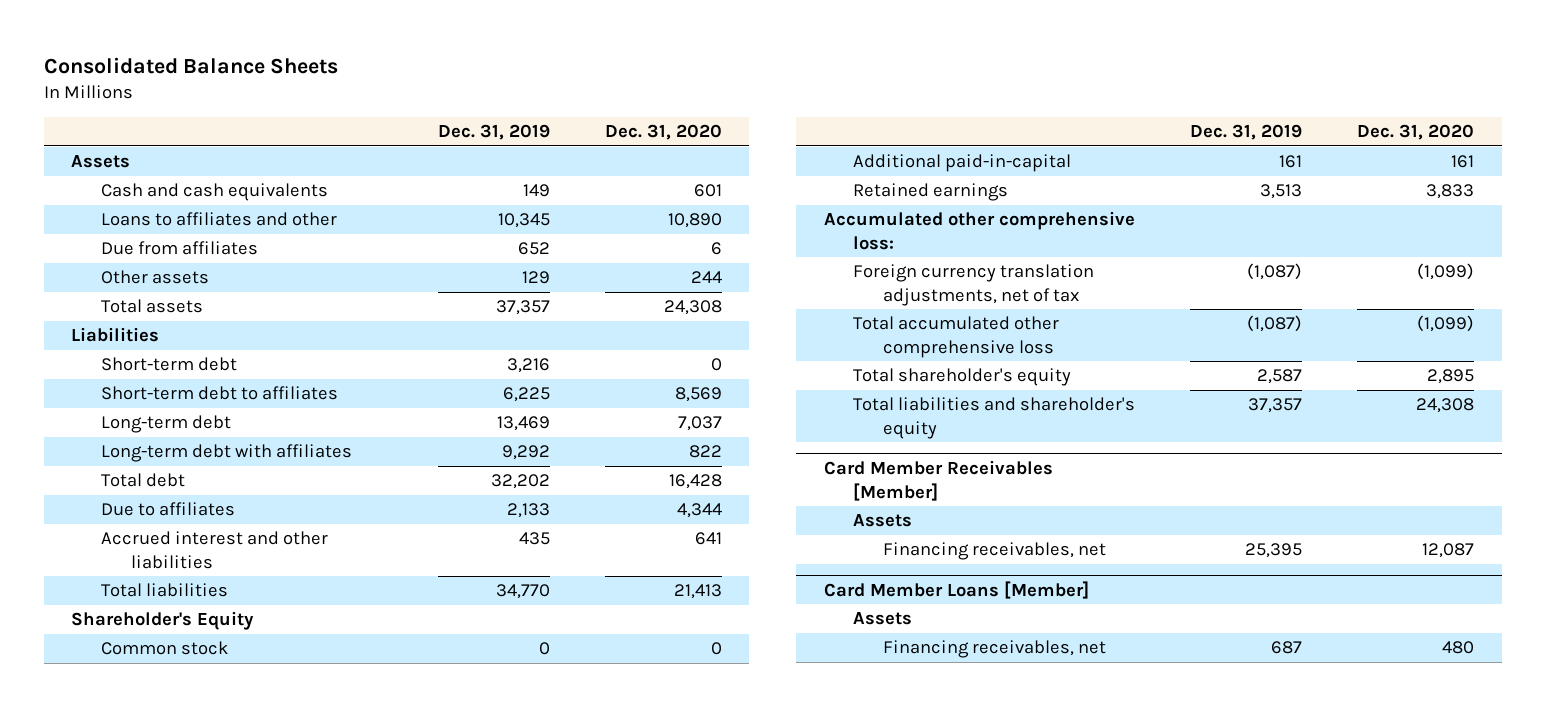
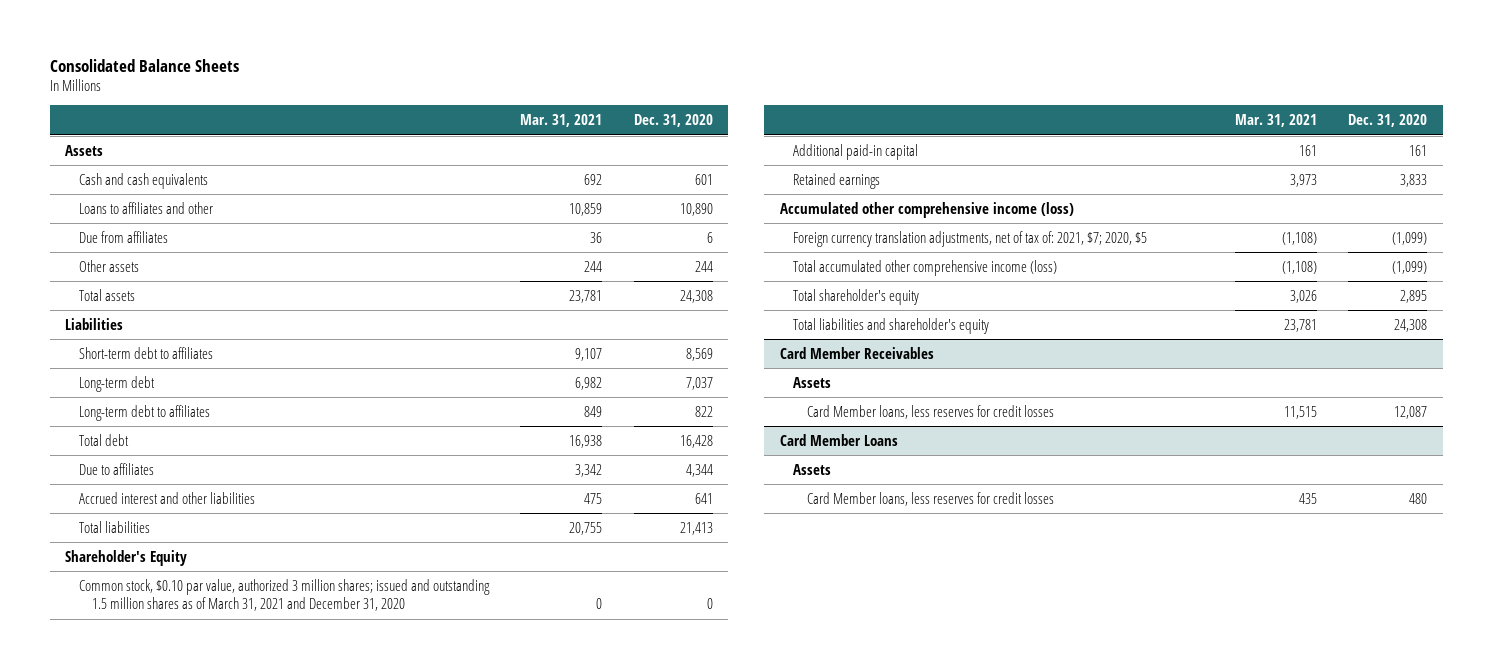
- | Dec. 31, 2019 | Dec. 31, 2020
+ | Mar. 31, 2021 | Dec. 31, 2020
- Short-term debt | 3,216 | 0
- Long-term debt with affiliates | 9,292 | 822
+ Long-term debt to affiliates | 849 | 822
- Common stock | 0 | 0
- Additional paid-in-capital | 161 | 161
+ Common stock, $0.10 par value, authorized 3 million shares; issued and outstanding 1.5 million shares as of March 31, 2021 and December 31, 2020 | 0 | 0
+ Additional paid-in capital | 161 | 161
- Accumulated other comprehensive loss:
- Foreign currency translation adjustments, net of tax | (1,087) | (1,099)
- Total accumulated other comprehensive loss | (1,087) | (1,099)
+ Accumulated other comprehensive income (loss)
+ Foreign currency translation adjustments, net of tax of: 2021, $7; 2020, $5 | (1,108) | (1,099)
+ Total accumulated other comprehensive income (loss) | (1,108) | (1,099)
- Card Member Receivables [Member]
+ Card Member Receivables
- Financing receivables, net | 25,395 | 12,087
- Card Member Loans [Member]
+ Card Member loans, less reserves for credit losses | 11,515 | 12,087
+ Card Member Loans
- Financing receivables, net | 687 | 480
+ Card Member loans, less reserves for credit losses | 435 | 480

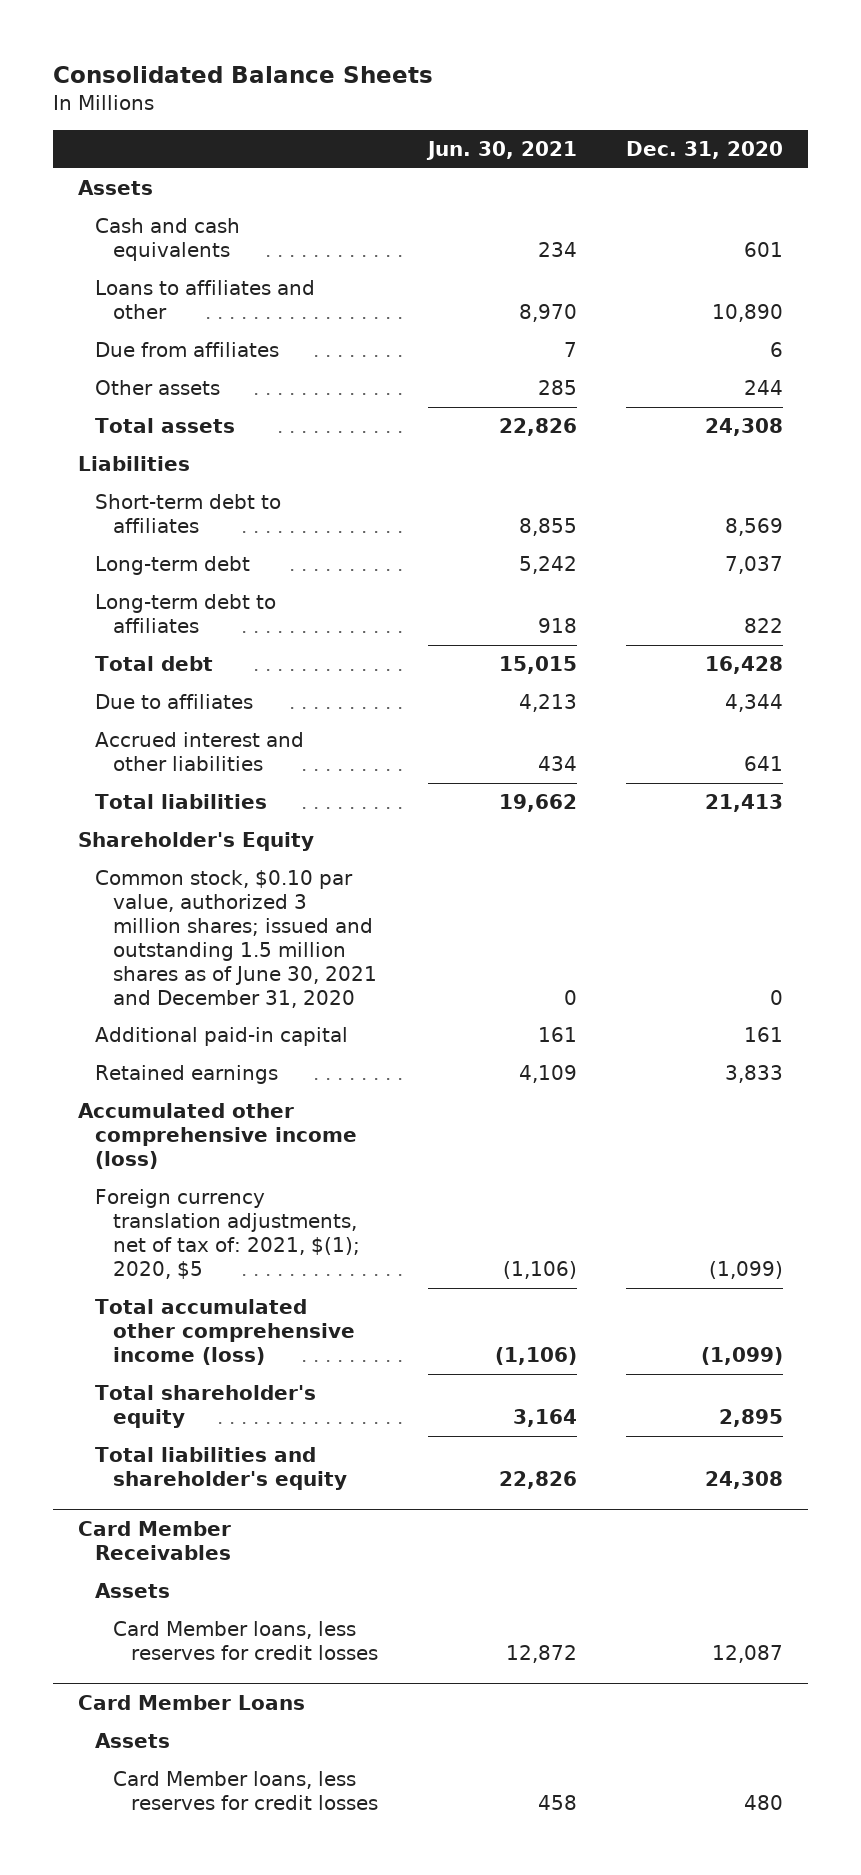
- | Mar. 31, 2021 | Dec. 31, 2020
+ | Jun. 30, 2021 | Dec. 31, 2020
- Common stock, $0.10 par value, authorized 3 million shares; issued and outstanding 1.5 million shares as of March 31, 2021 and December 31, 2020 | 0 | 0
+ Common stock, $0.10 par value, authorized 3 million shares; issued and outstanding 1.5 million shares as of June 30, 2021 and December 31, 2020 | 0 | 0
- Foreign currency translation adjustments, net of tax of: 2021, $7; 2020, $5 | (1,108) | (1,099)
+ Foreign currency translation adjustments, net of tax of: 2021, $(1); 2020, $5 | (1,106) | (1,099)

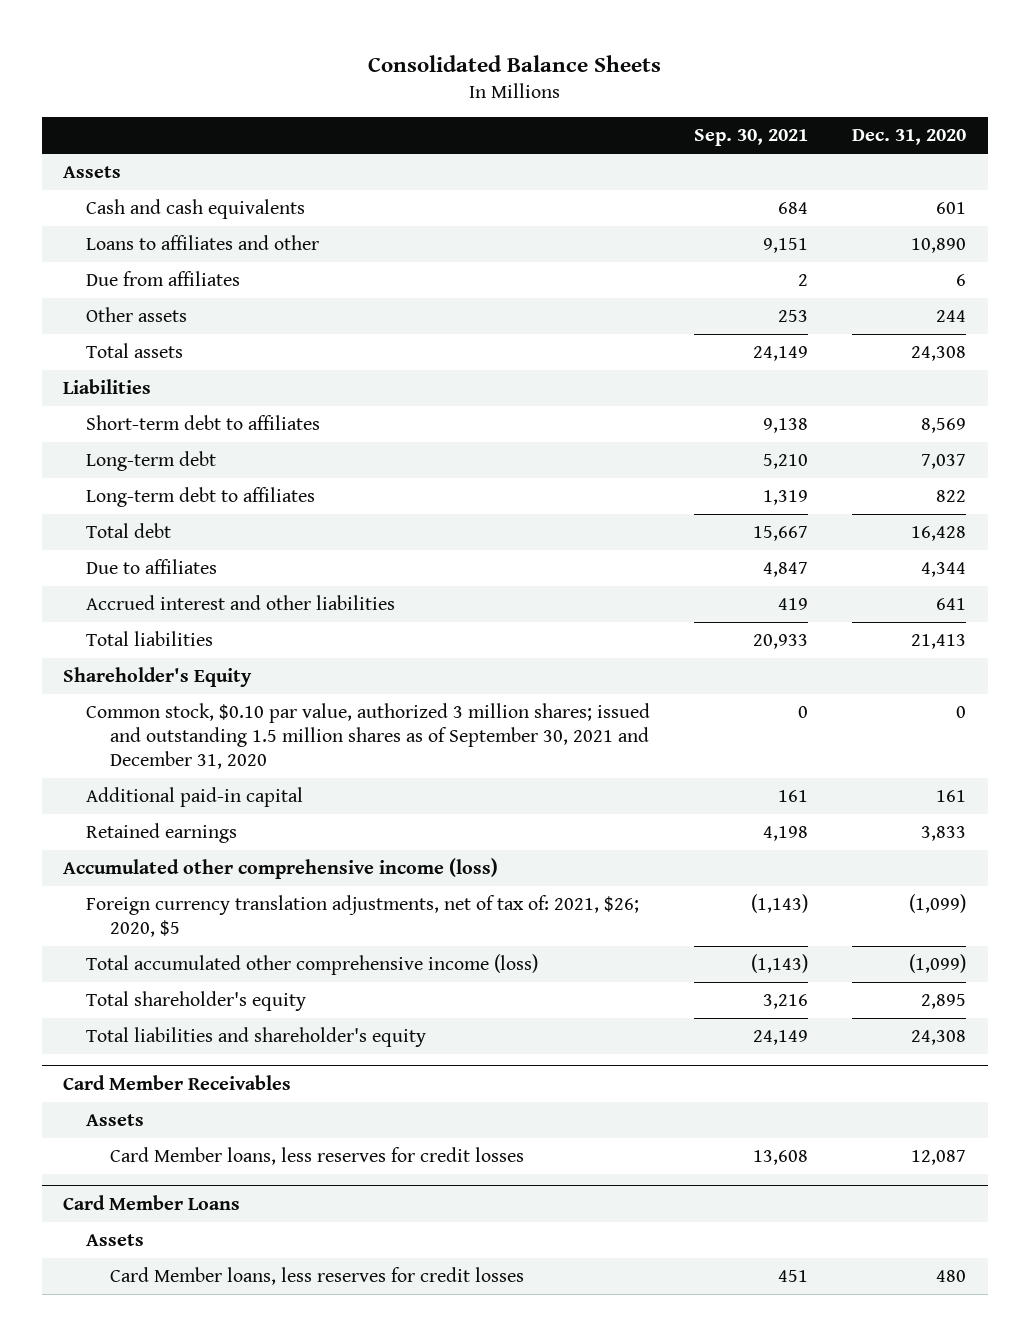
- | Jun. 30, 2021 | Dec. 31, 2020
+ | Sep. 30, 2021 | Dec. 31, 2020
- Common stock, $0.10 par value, authorized 3 million shares; issued and outstanding 1.5 million shares as of June 30, 2021 and December 31, 2020 | 0 | 0
+ Common stock, $0.10 par value, authorized 3 million shares; issued and outstanding 1.5 million shares as of September 30, 2021 and December 31, 2020 | 0 | 0
- Foreign currency translation adjustments, net of tax of: 2021, $(1); 2020, $5 | (1,106) | (1,099)
+ Foreign currency translation adjustments, net of tax of: 2021, $26; 2020, $5 | (1,143) | (1,099)

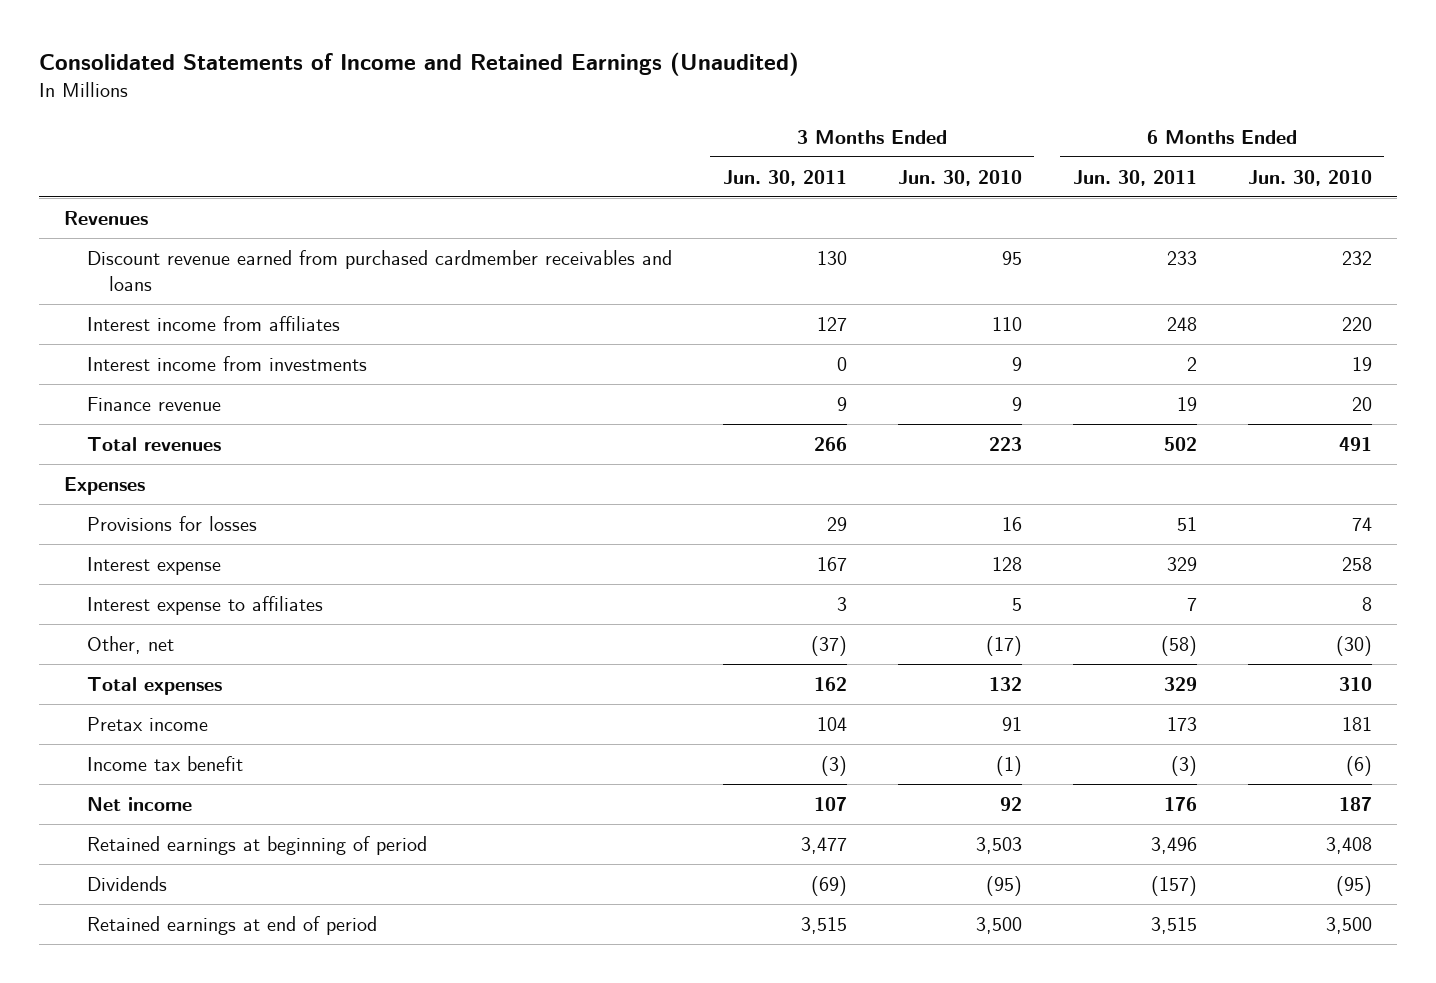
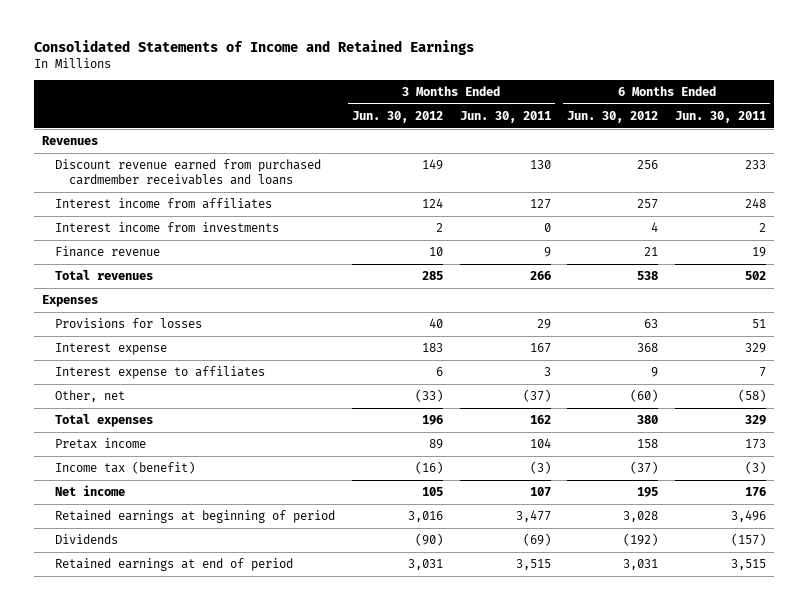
- Consolidated Statements of Income and Retained Earnings (Unaudited)
+ Consolidated Statements of Income and Retained Earnings
- | 3 Months Ended Jun. 30, 2011 | 3 Months Ended Jun. 30, 2010 | 6 Months Ended Jun. 30, 2011 | 6 Months Ended Jun. 30, 2010
+ | 3 Months Ended Jun. 30, 2012 | 3 Months Ended Jun. 30, 2011 | 6 Months Ended Jun. 30, 2012 | 6 Months Ended Jun. 30, 2011
- Income tax benefit | (3) | (1) | (3) | (6)
+ Income tax (benefit) | (16) | (3) | (37) | (3)

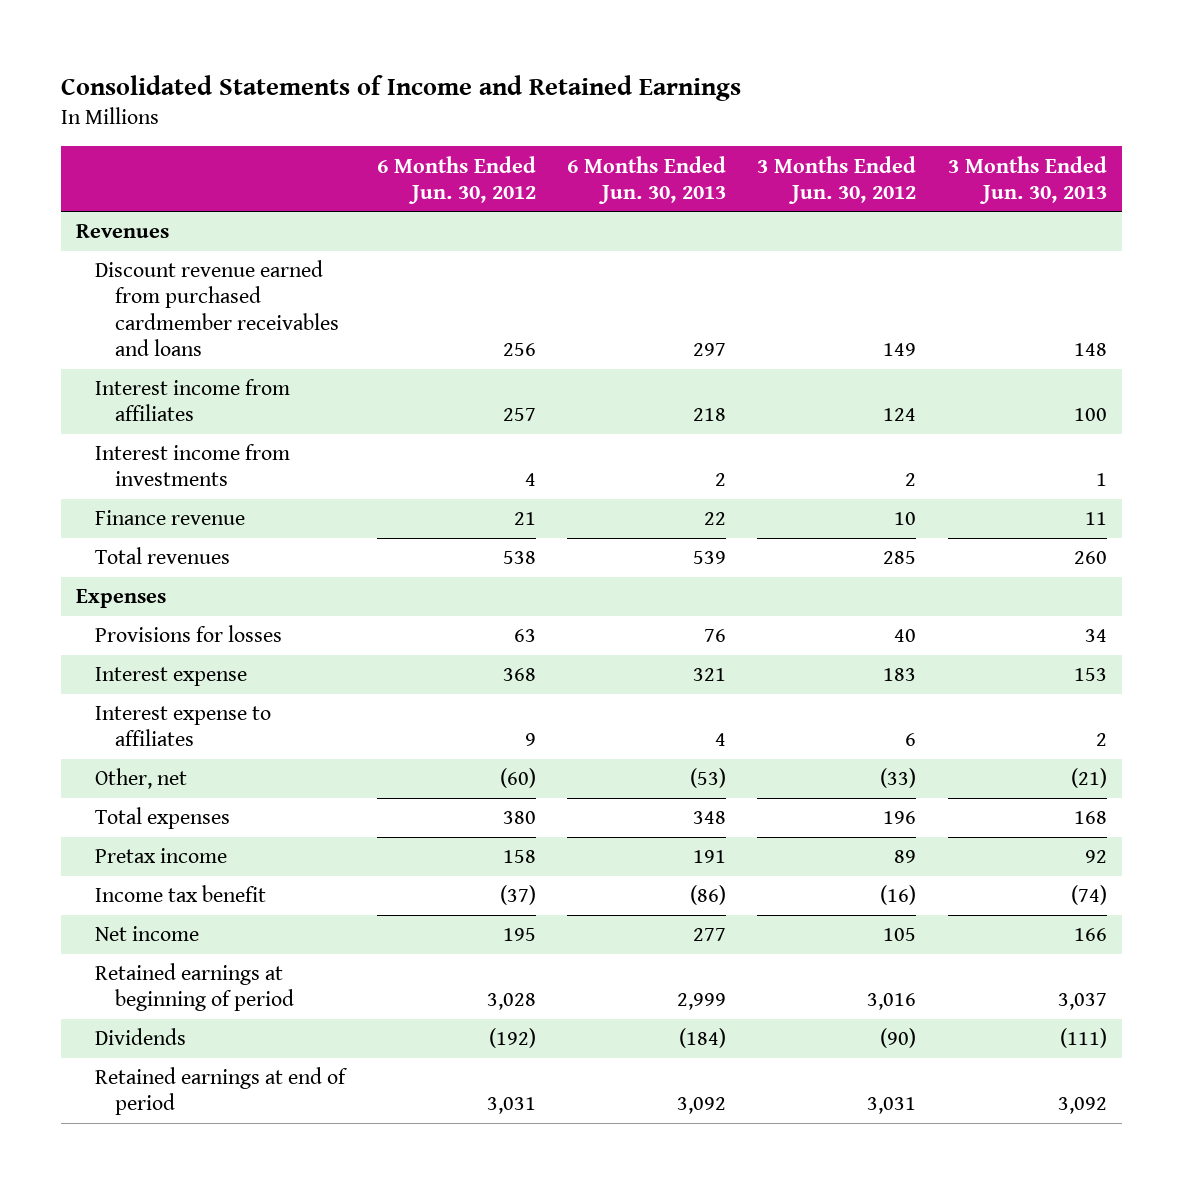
- | 3 Months Ended Jun. 30, 2012 | 3 Months Ended Jun. 30, 2011 | 6 Months Ended Jun. 30, 2012 | 6 Months Ended Jun. 30, 2011
+ | 6 Months Ended Jun. 30, 2012 | 6 Months Ended Jun. 30, 2013 | 3 Months Ended Jun. 30, 2012 | 3 Months Ended Jun. 30, 2013
- Income tax (benefit) | (16) | (3) | (37) | (3)
+ Income tax benefit | (37) | (86) | (16) | (74)

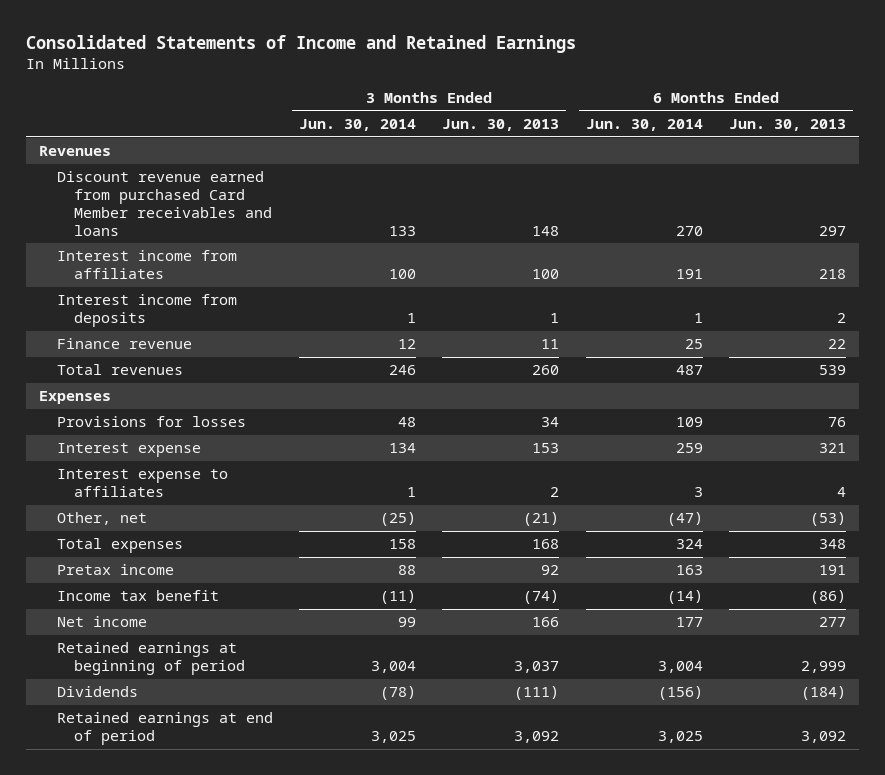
- | 6 Months Ended Jun. 30, 2012 | 6 Months Ended Jun. 30, 2013 | 3 Months Ended Jun. 30, 2012 | 3 Months Ended Jun. 30, 2013
+ | 3 Months Ended Jun. 30, 2014 | 3 Months Ended Jun. 30, 2013 | 6 Months Ended Jun. 30, 2014 | 6 Months Ended Jun. 30, 2013
- Discount revenue earned from purchased cardmember receivables and loans | 256 | 297 | 149 | 148
+ Discount revenue earned from purchased Card Member receivables and loans | 133 | 148 | 270 | 297
- Interest income from investments | 4 | 2 | 2 | 1
+ Interest income from deposits | 1 | 1 | 1 | 2

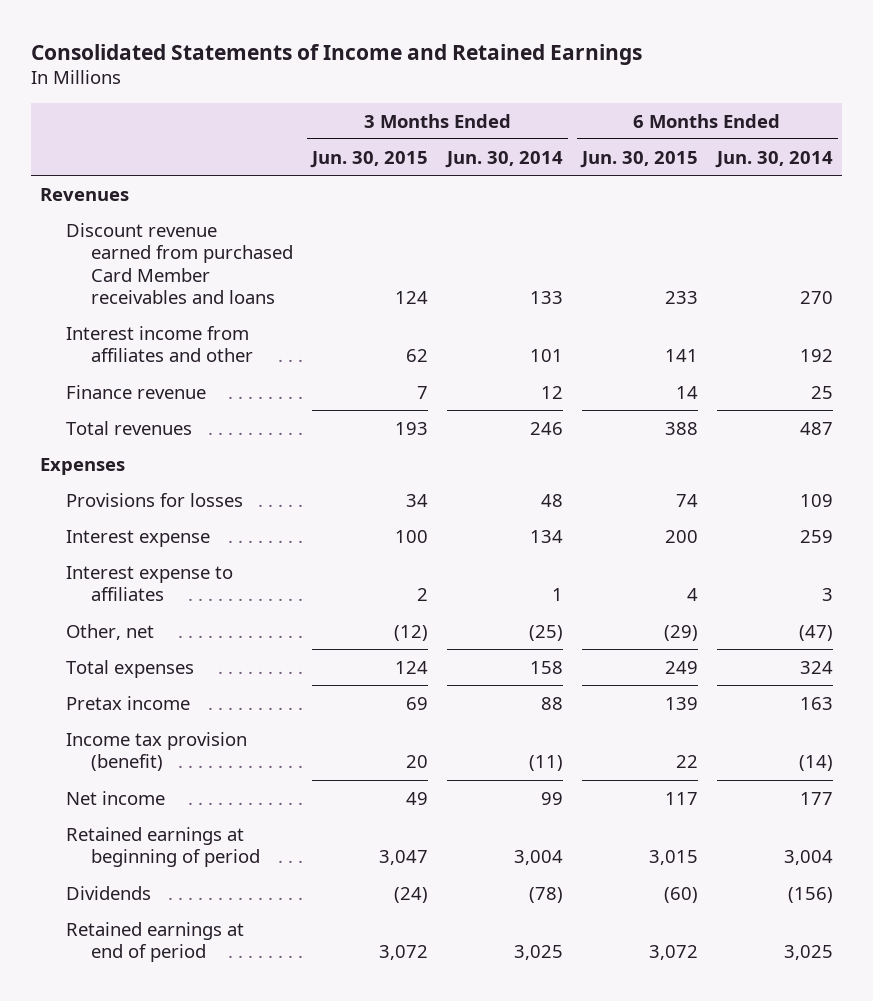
- | 3 Months Ended Jun. 30, 2014 | 3 Months Ended Jun. 30, 2013 | 6 Months Ended Jun. 30, 2014 | 6 Months Ended Jun. 30, 2013
+ | 3 Months Ended Jun. 30, 2015 | 3 Months Ended Jun. 30, 2014 | 6 Months Ended Jun. 30, 2015 | 6 Months Ended Jun. 30, 2014
- Interest income from affiliates | 100 | 100 | 191 | 218
- Interest income from deposits | 1 | 1 | 1 | 2
+ Interest income from affiliates and other | 62 | 101 | 141 | 192
- Income tax benefit | (11) | (74) | (14) | (86)
+ Income tax provision (benefit) | 20 | (11) | 22 | (14)

